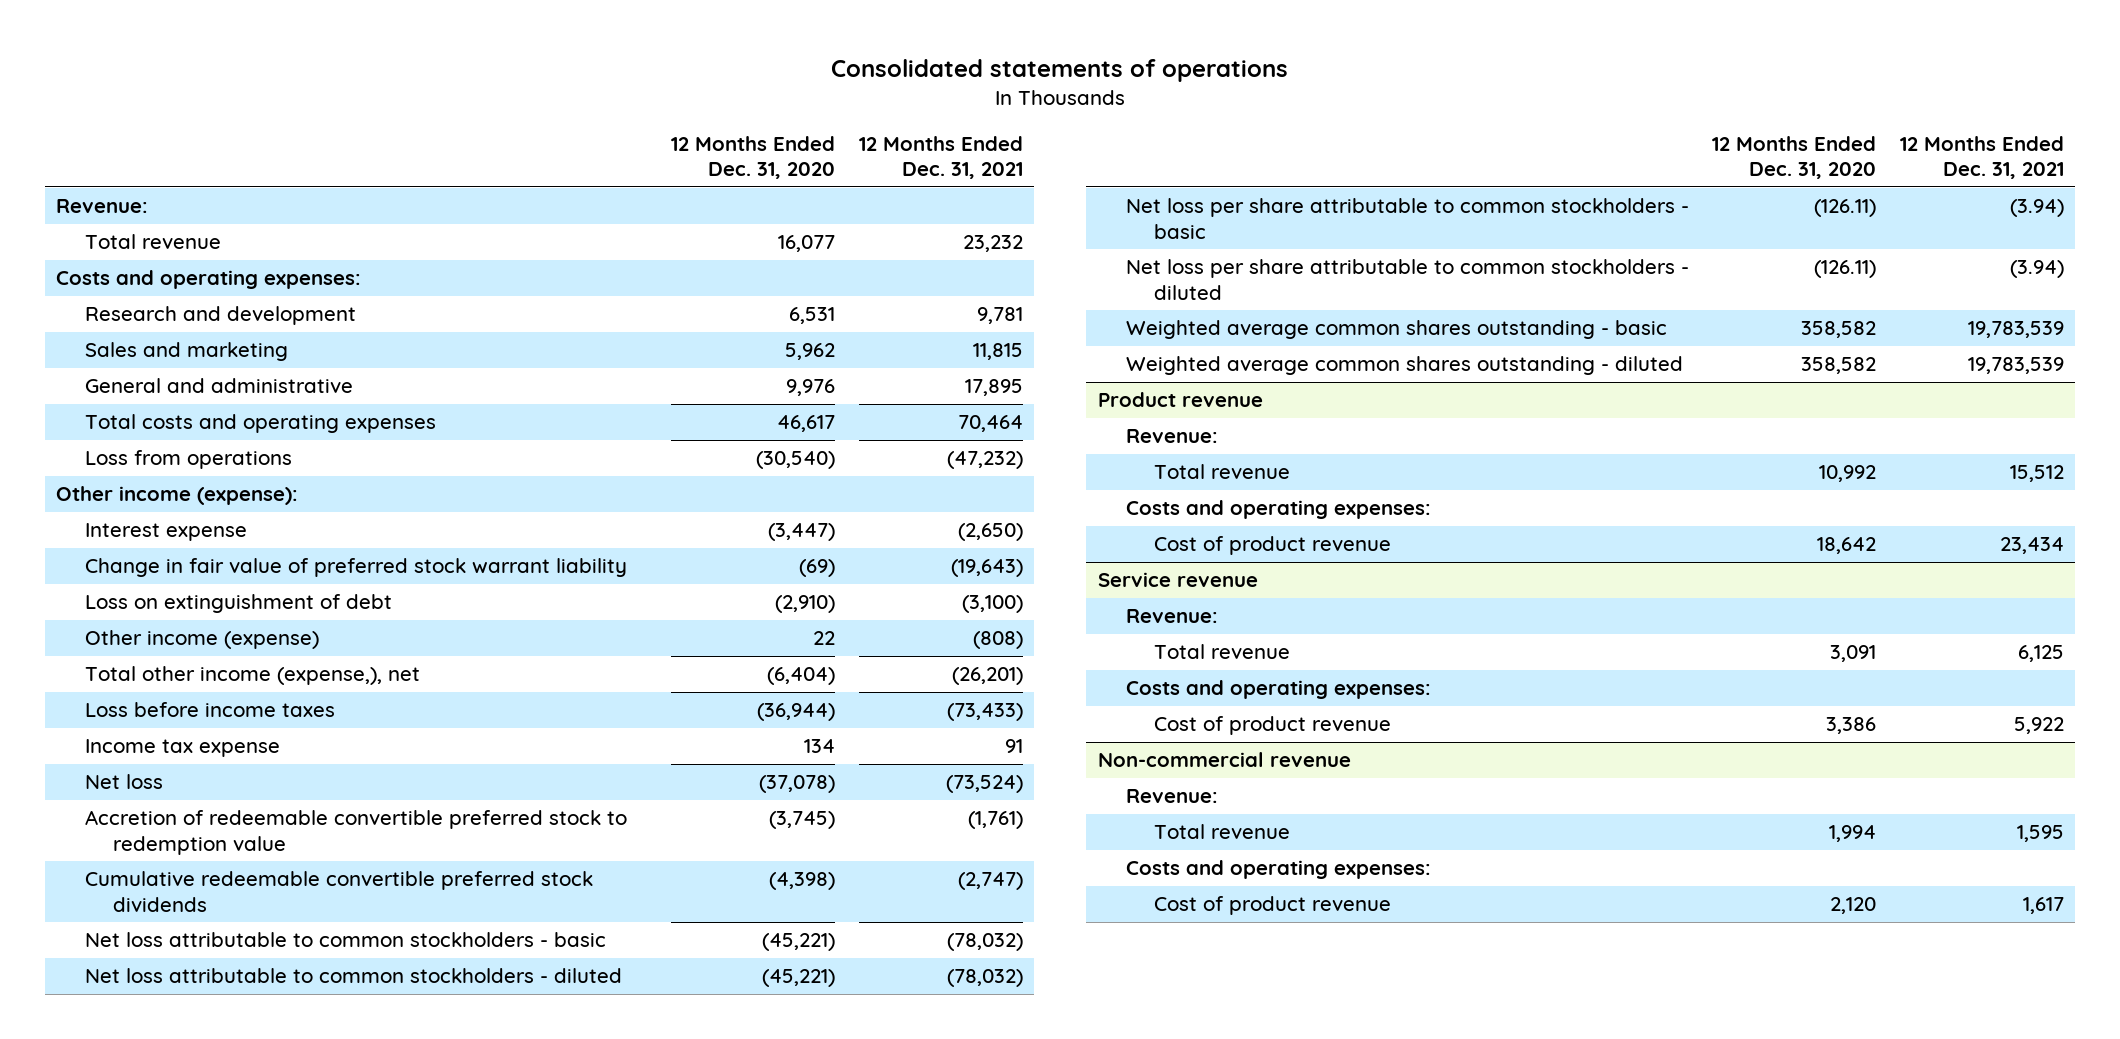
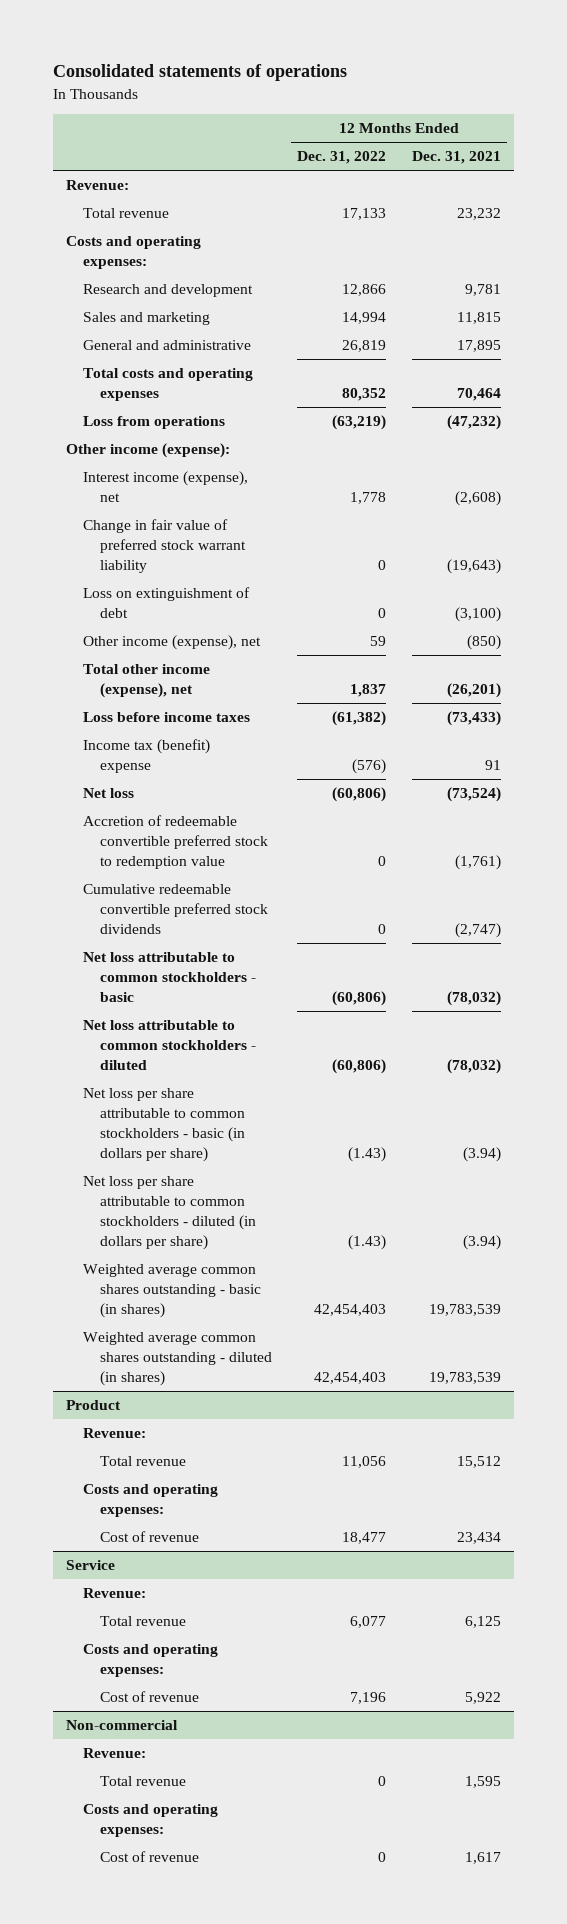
- | 12 Months Ended Dec. 31, 2020 | 12 Months Ended Dec. 31, 2021
+ | 12 Months Ended Dec. 31, 2022 | 12 Months Ended Dec. 31, 2021
- Interest expense | (3,447) | (2,650)
+ Interest income (expense), net | 1,778 | (2,608)
- Other income (expense) | 22 | (808)
- Total other income (expense,), net | (6,404) | (26,201)
+ Other income (expense), net | 59 | (850)
+ Total other income (expense), net | 1,837 | (26,201)
- Income tax expense | 134 | 91
+ Income tax (benefit) expense | (576) | 91
- Net loss per share attributable to common stockholders - basic | (126.11) | (3.94)
- Net loss per share attributable to common stockholders - diluted | (126.11) | (3.94)
- Weighted average common shares outstanding - basic | 358,582 | 19,783,539
- Weighted average common shares outstanding - diluted | 358,582 | 19,783,539
- Product revenue
+ Net loss per share attributable to common stockholders - basic (in dollars per share) | (1.43) | (3.94)
+ Net loss per share attributable to common stockholders - diluted (in dollars per share) | (1.43) | (3.94)
+ Weighted average common shares outstanding - basic (in shares) | 42,454,403 | 19,783,539
+ Weighted average common shares outstanding - diluted (in shares) | 42,454,403 | 19,783,539
+ Product
- Cost of product revenue | 18,642 | 23,434
- Service revenue
+ Cost of revenue | 18,477 | 23,434
+ Service
- Cost of product revenue | 3,386 | 5,922
- Non-commercial revenue
+ Cost of revenue | 7,196 | 5,922
+ Non-commercial
- Cost of product revenue | 2,120 | 1,617
+ Cost of revenue | 0 | 1,617

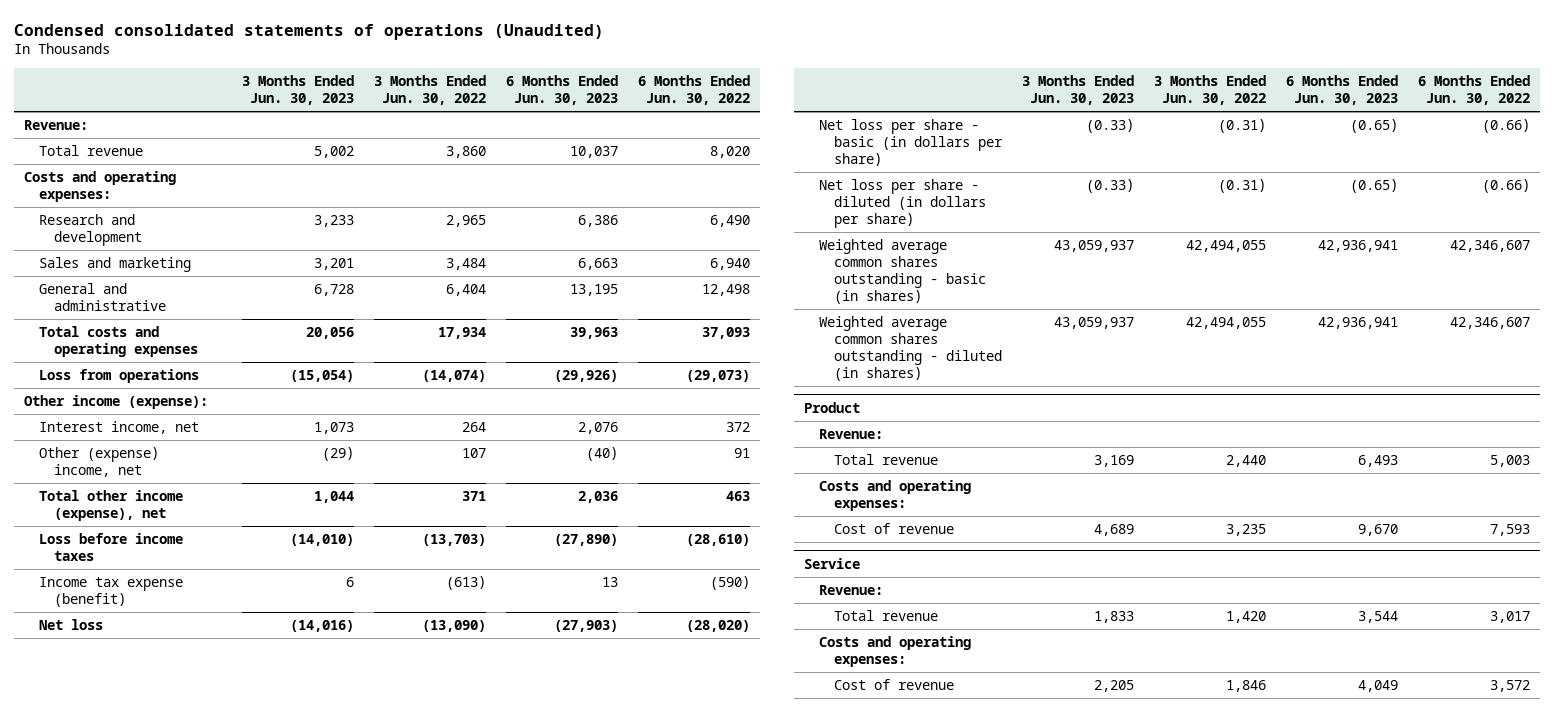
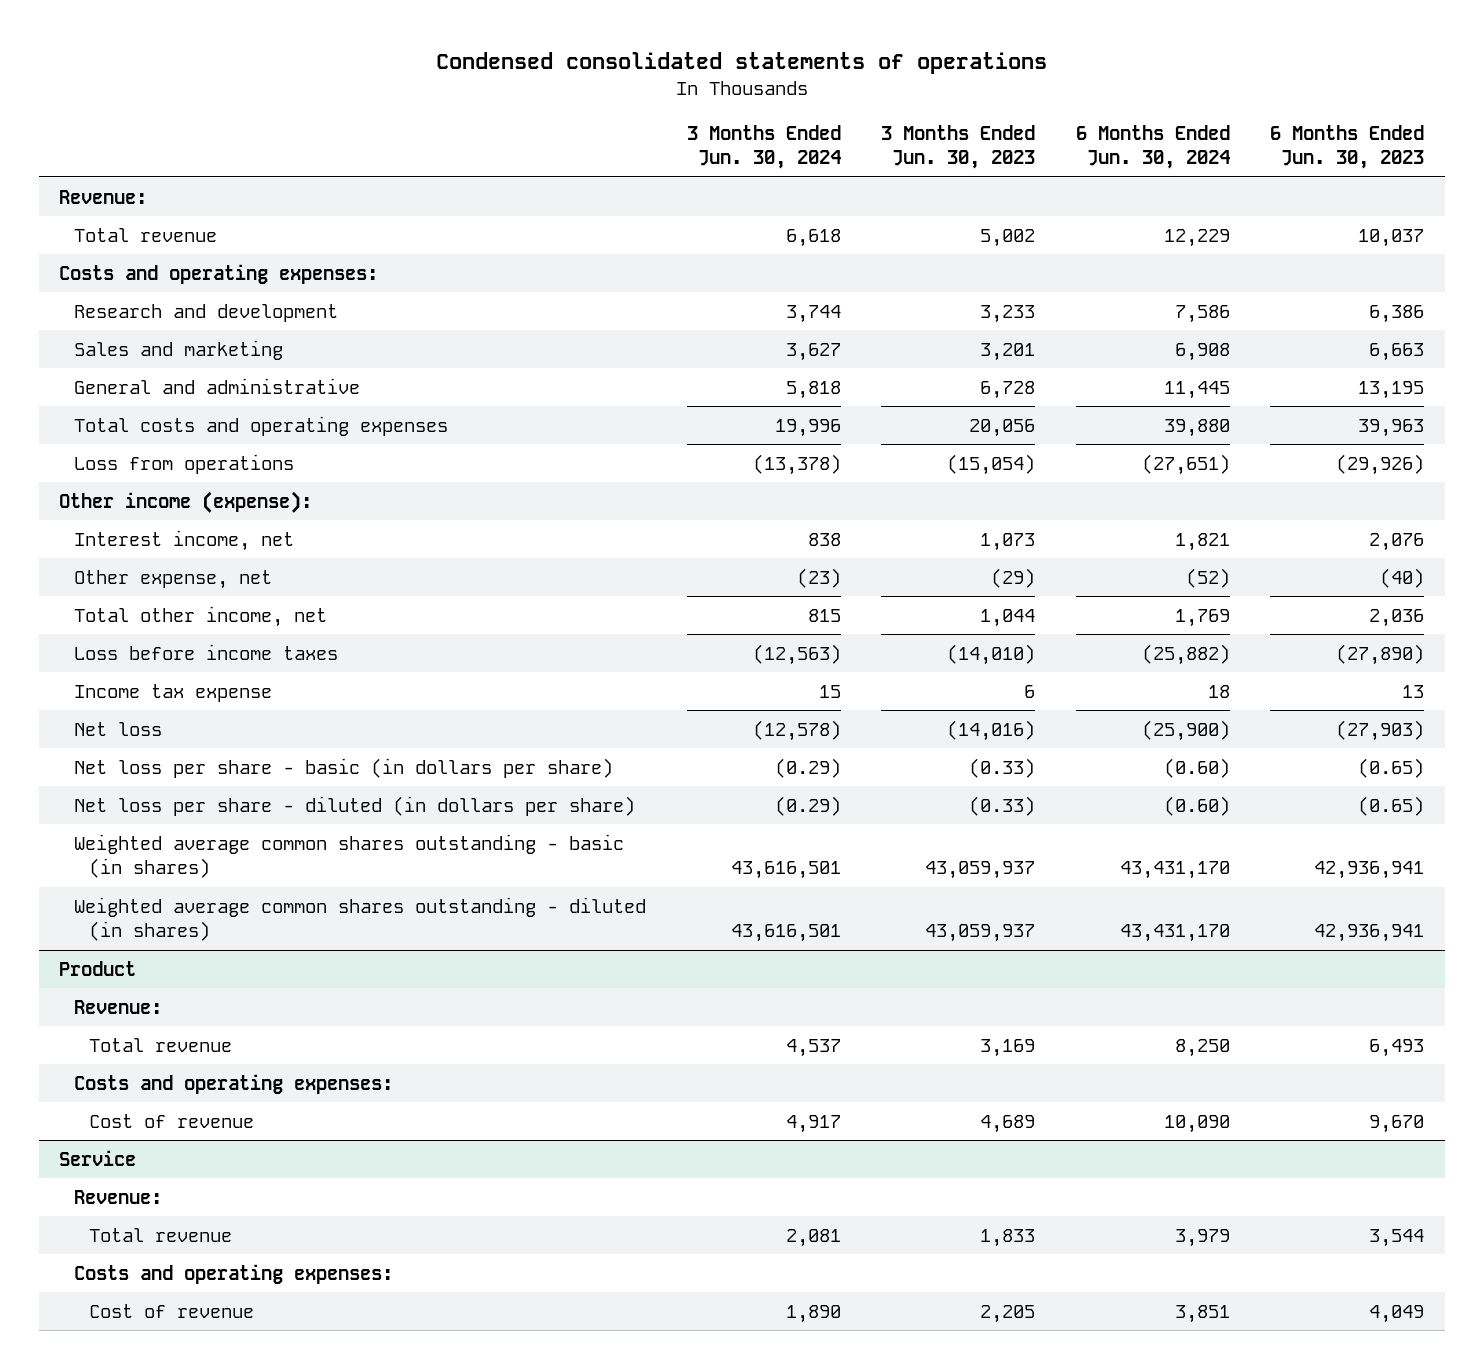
- Condensed consolidated statements of operations (Unaudited)
+ Condensed consolidated statements of operations
- | 3 Months Ended Jun. 30, 2023 | 3 Months Ended Jun. 30, 2022 | 6 Months Ended Jun. 30, 2023 | 6 Months Ended Jun. 30, 2022
+ | 3 Months Ended Jun. 30, 2024 | 3 Months Ended Jun. 30, 2023 | 6 Months Ended Jun. 30, 2024 | 6 Months Ended Jun. 30, 2023
- Other (expense) income, net | (29) | 107 | (40) | 91
- Total other income (expense), net | 1,044 | 371 | 2,036 | 463
+ Other expense, net | (23) | (29) | (52) | (40)
+ Total other income, net | 815 | 1,044 | 1,769 | 2,036
- Income tax expense (benefit) | 6 | (613) | 13 | (590)
+ Income tax expense | 15 | 6 | 18 | 13

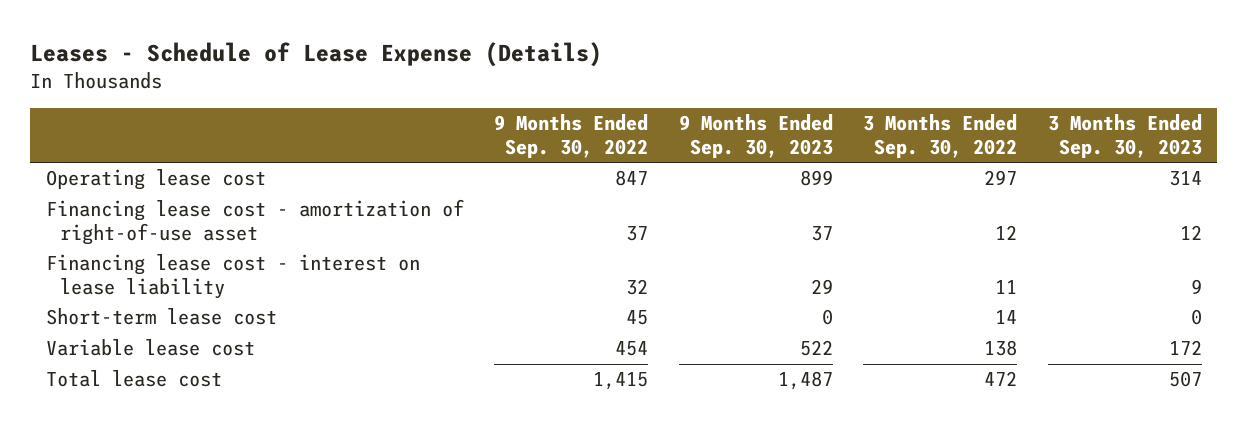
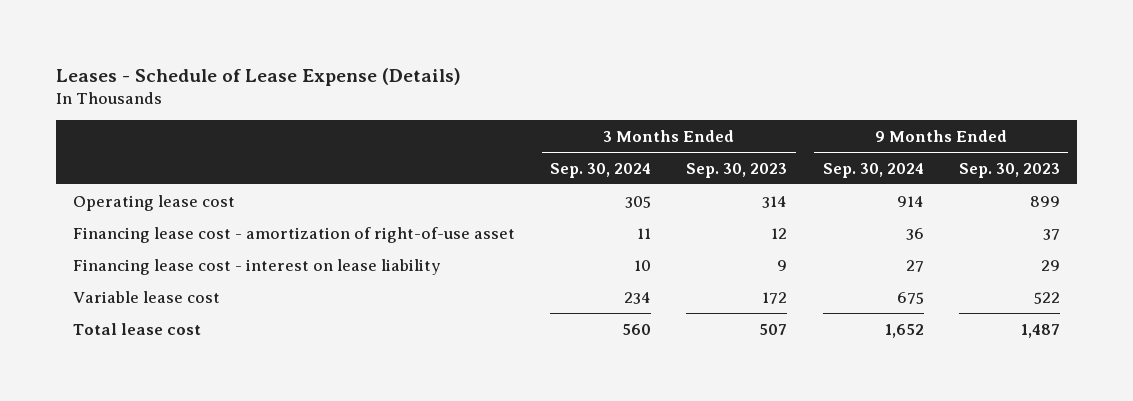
- | 9 Months Ended Sep. 30, 2022 | 9 Months Ended Sep. 30, 2023 | 3 Months Ended Sep. 30, 2022 | 3 Months Ended Sep. 30, 2023
+ | 3 Months Ended Sep. 30, 2024 | 3 Months Ended Sep. 30, 2023 | 9 Months Ended Sep. 30, 2024 | 9 Months Ended Sep. 30, 2023
- Short-term lease cost | 45 | 0 | 14 | 0

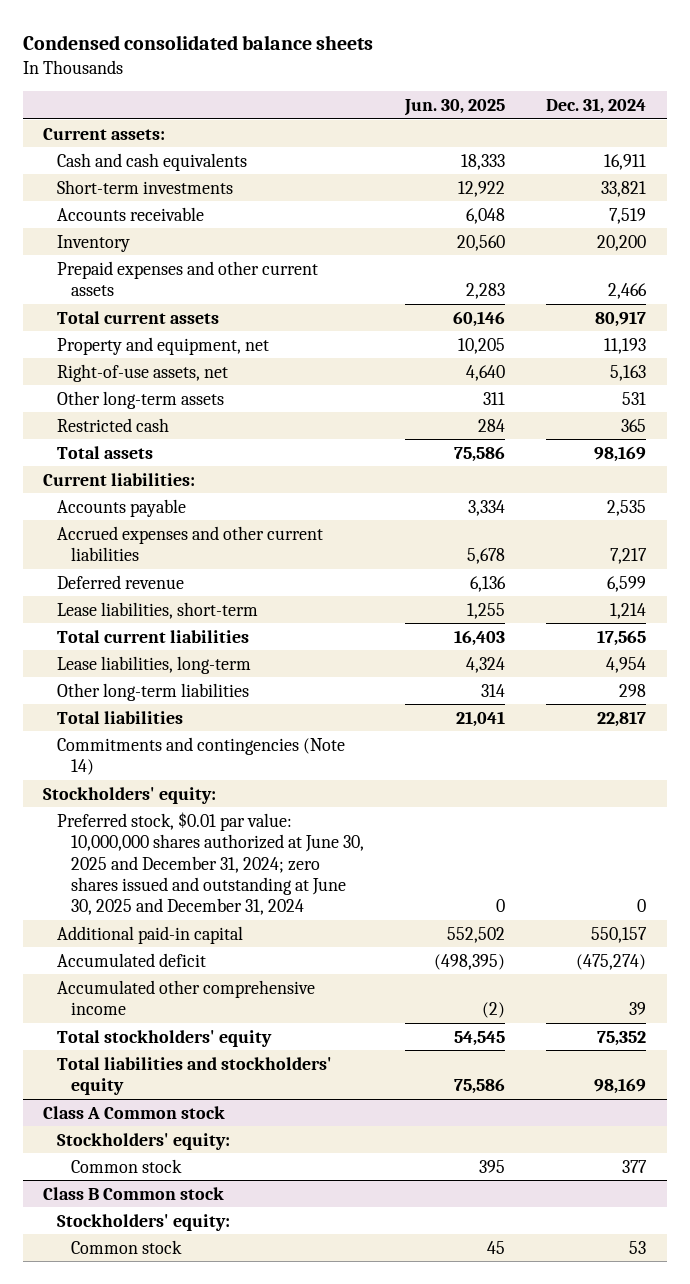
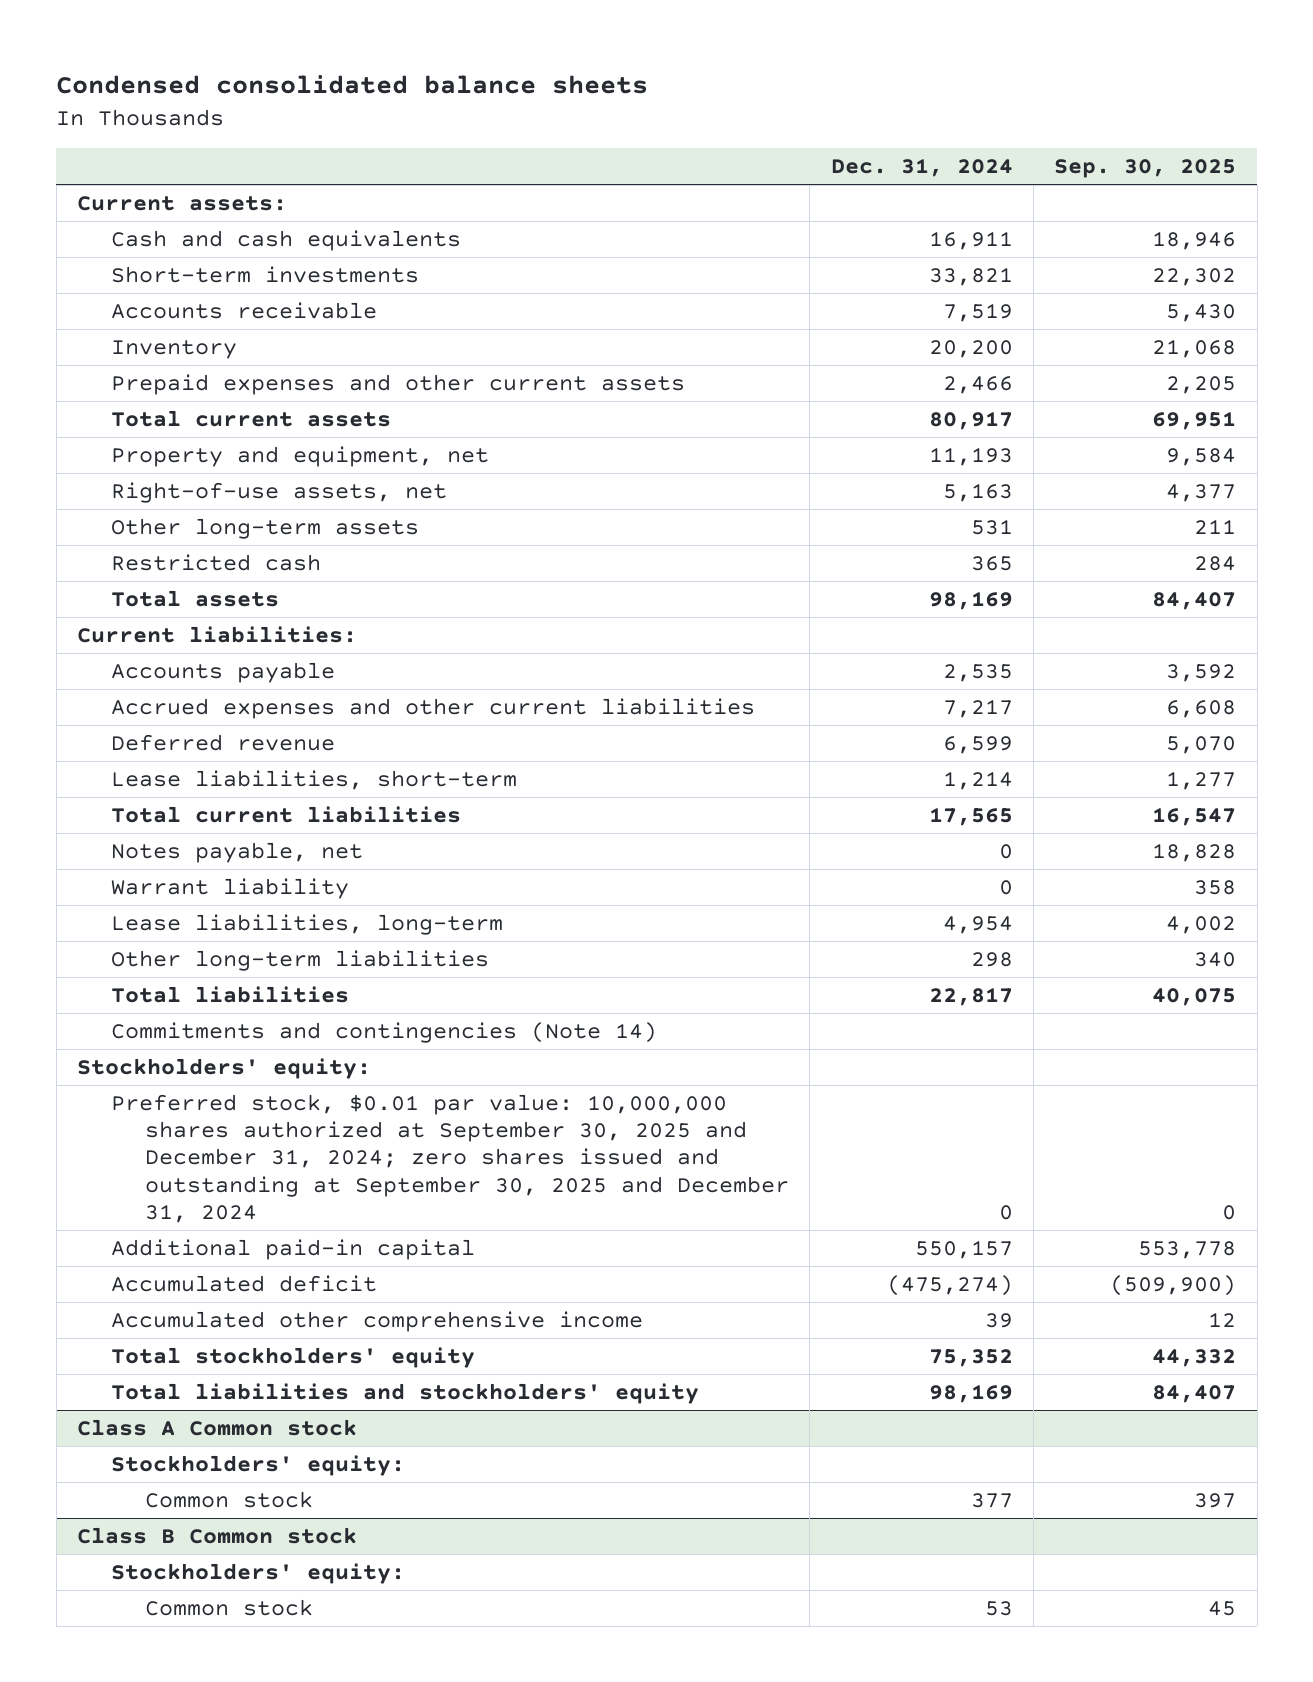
- | Jun. 30, 2025 | Dec. 31, 2024
+ | Dec. 31, 2024 | Sep. 30, 2025
+ Notes payable, net | 0 | 18,828
+ Warrant liability | 0 | 358
- Preferred stock, $0.01 par value: 10,000,000 shares authorized at June 30, 2025 and December 31, 2024; zero shares issued and outstanding at June 30, 2025 and December 31, 2024 | 0 | 0
+ Preferred stock, $0.01 par value: 10,000,000 shares authorized at September 30, 2025 and December 31, 2024; zero shares issued and outstanding at September 30, 2025 and December 31, 2024 | 0 | 0

